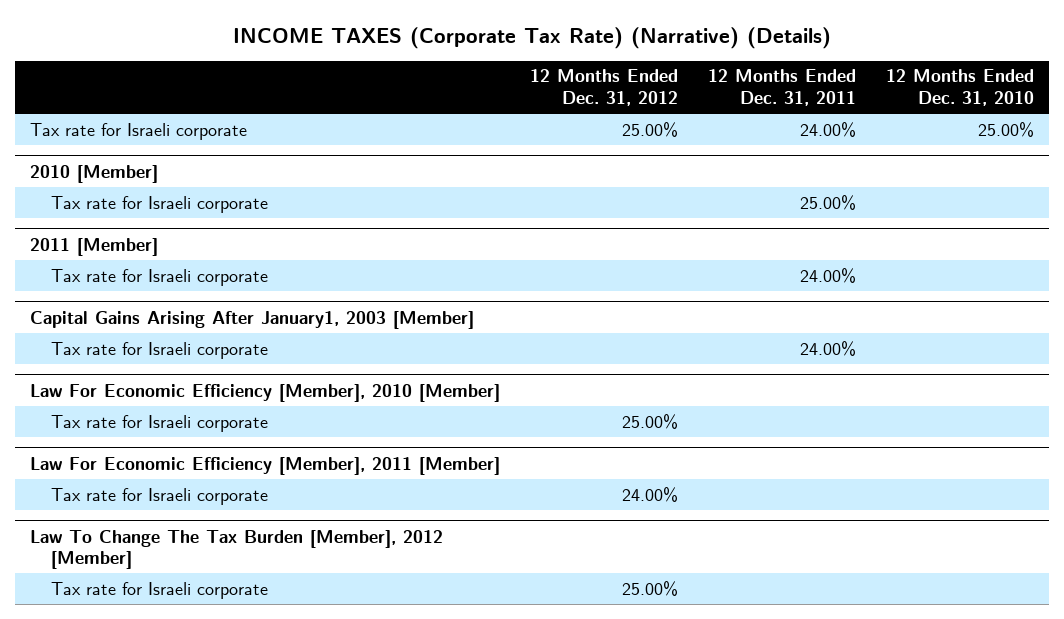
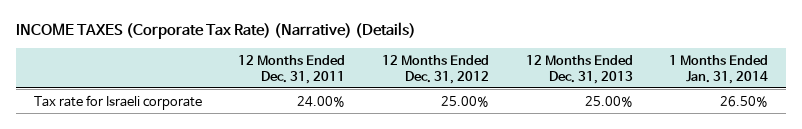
- | 12 Months Ended Dec. 31, 2012 | 12 Months Ended Dec. 31, 2011 | 12 Months Ended Dec. 31, 2010
+ | 12 Months Ended Dec. 31, 2011 | 12 Months Ended Dec. 31, 2012 | 12 Months Ended Dec. 31, 2013 | 1 Months Ended Jan. 31, 2014
- 2010 [Member]
- Tax rate for Israeli corporate | | 25.00% |
- 2011 [Member]
- Tax rate for Israeli corporate | | 24.00% |
- Capital Gains Arising After January1, 2003 [Member]
- Tax rate for Israeli corporate | | 24.00% |
- Law For Economic Efficiency [Member], 2010 [Member]
- Tax rate for Israeli corporate | 25.00% | |
- Law For Economic Efficiency [Member], 2011 [Member]
- Tax rate for Israeli corporate | 24.00% | |
- Law To Change The Tax Burden [Member], 2012 [Member]
- Tax rate for Israeli corporate | 25.00% | |

